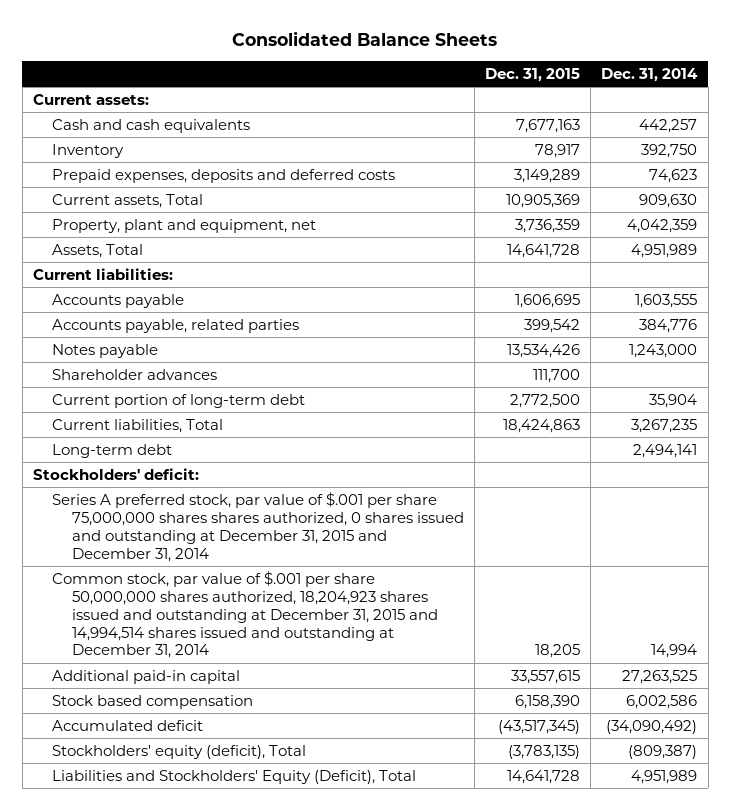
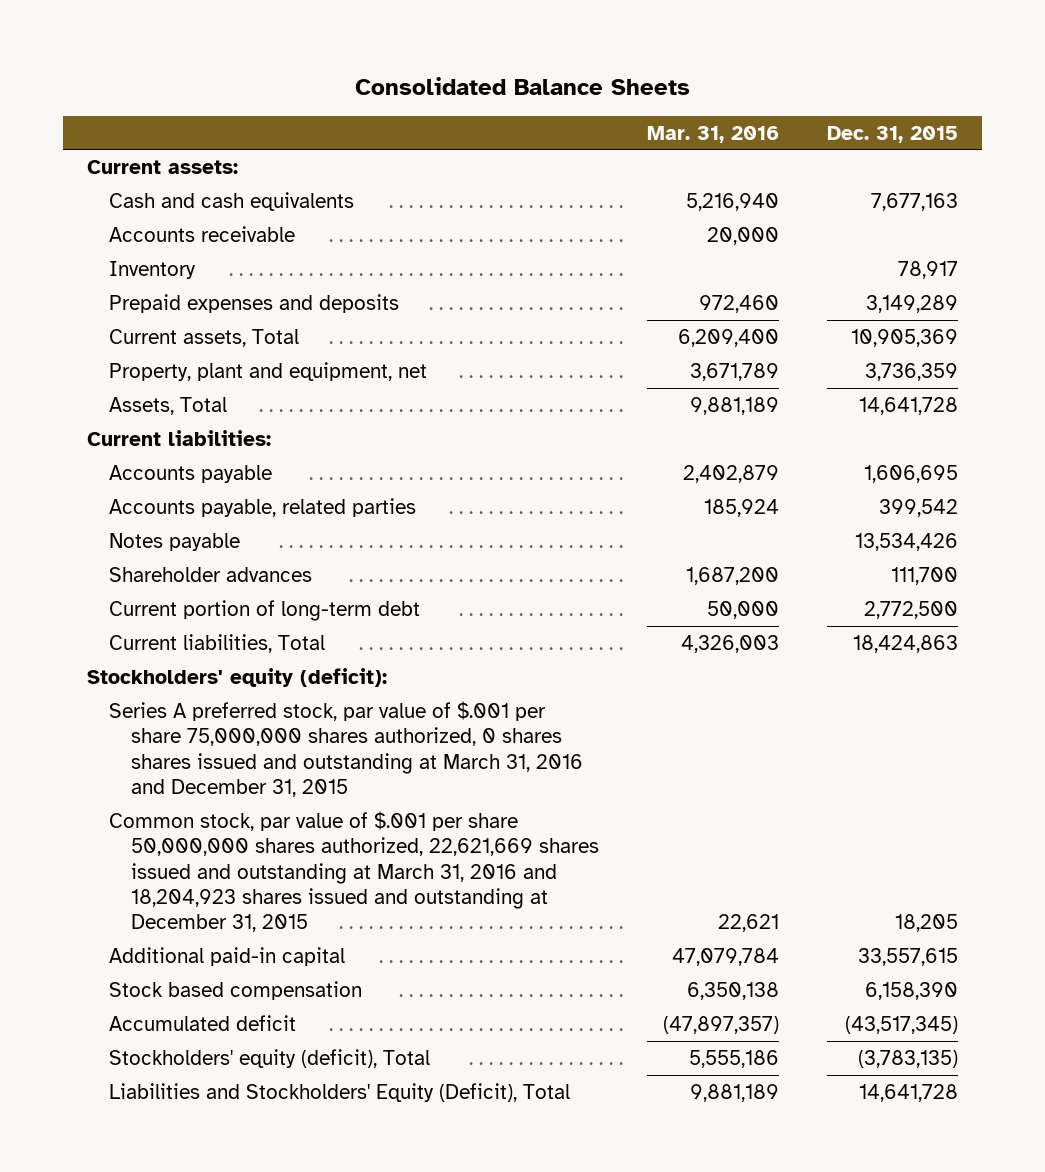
- | Dec. 31, 2015 | Dec. 31, 2014
+ | Mar. 31, 2016 | Dec. 31, 2015
+ Accounts receivable | 20,000 |
- Prepaid expenses, deposits and deferred costs | 3,149,289 | 74,623
+ Prepaid expenses and deposits | 972,460 | 3,149,289
- Long-term debt | | 2,494,141
- Stockholders' deficit:
- Series A preferred stock, par value of $.001 per share 75,000,000 shares shares authorized, 0 shares issued and outstanding at December 31, 2015 and December 31, 2014
- Common stock, par value of $.001 per share 50,000,000 shares authorized, 18,204,923 shares issued and outstanding at December 31, 2015 and 14,994,514 shares issued and outstanding at December 31, 2014 | 18,205 | 14,994
+ Stockholders' equity (deficit):
+ Series A preferred stock, par value of $.001 per share 75,000,000 shares authorized, 0 shares shares issued and outstanding at March 31, 2016 and December 31, 2015
+ Common stock, par value of $.001 per share 50,000,000 shares authorized, 22,621,669 shares issued and outstanding at March 31, 2016 and 18,204,923 shares issued and outstanding at December 31, 2015 | 22,621 | 18,205

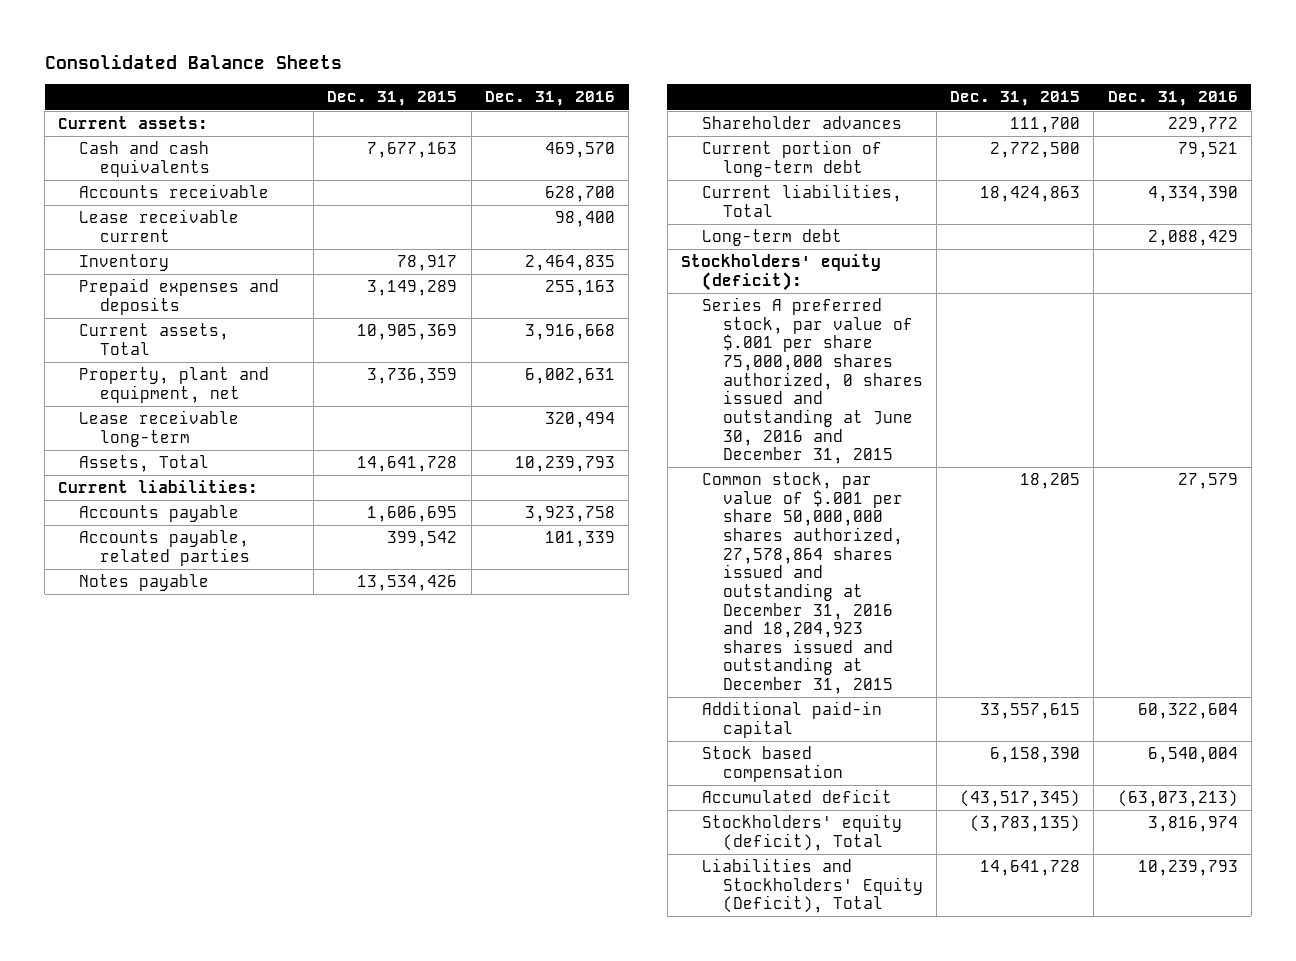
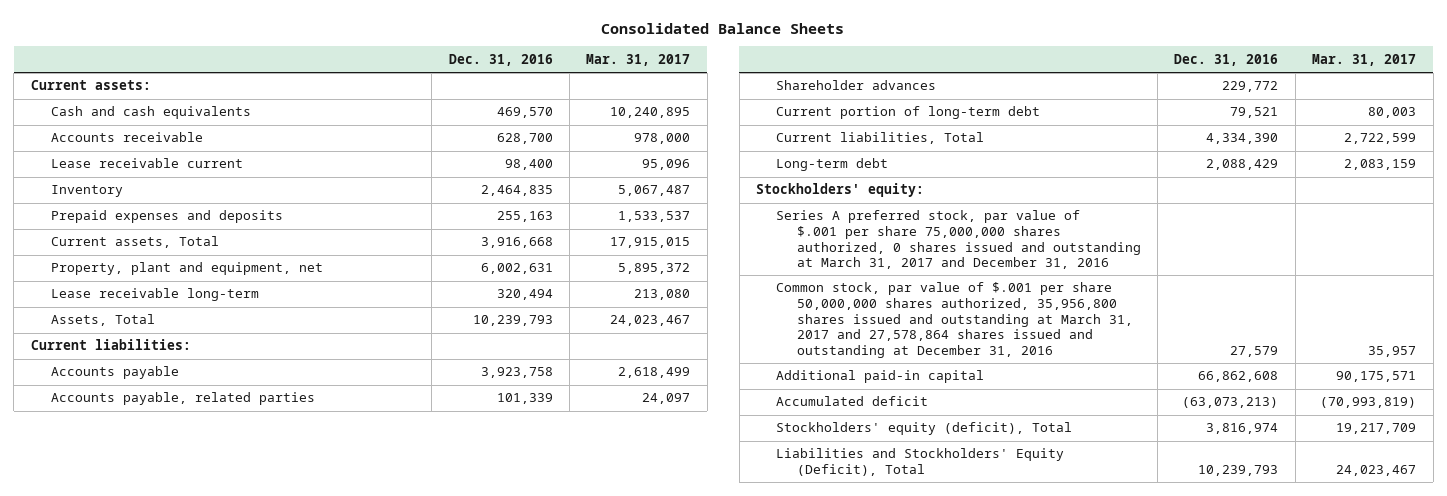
- | Dec. 31, 2015 | Dec. 31, 2016
+ | Dec. 31, 2016 | Mar. 31, 2017
- Notes payable | 13,534,426 |
- Stockholders' equity (deficit):
- Series A preferred stock, par value of $.001 per share 75,000,000 shares authorized, 0 shares issued and outstanding at June 30, 2016 and December 31, 2015
- Common stock, par value of $.001 per share 50,000,000 shares authorized, 27,578,864 shares issued and outstanding at December 31, 2016 and 18,204,923 shares issued and outstanding at December 31, 2015 | 18,205 | 27,579
- Additional paid-in capital | 33,557,615 | 60,322,604
- Stock based compensation | 6,158,390 | 6,540,004
+ Stockholders' equity:
+ Series A preferred stock, par value of $.001 per share 75,000,000 shares authorized, 0 shares issued and outstanding at March 31, 2017 and December 31, 2016
+ Common stock, par value of $.001 per share 50,000,000 shares authorized, 35,956,800 shares issued and outstanding at March 31, 2017 and 27,578,864 shares issued and outstanding at December 31, 2016 | 27,579 | 35,957
+ Additional paid-in capital | 66,862,608 | 90,175,571

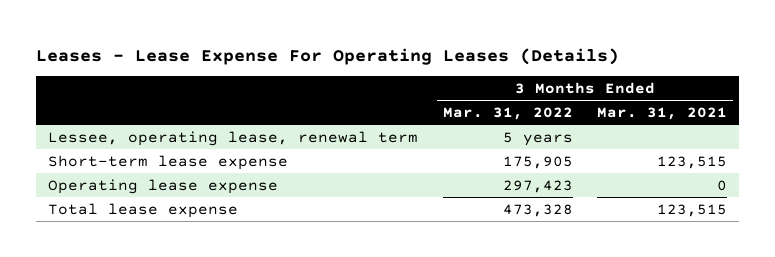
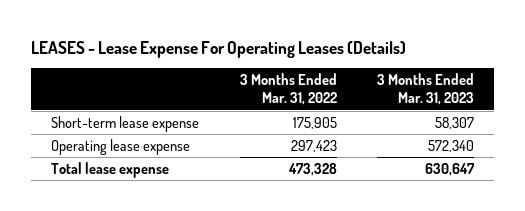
- Leases - Lease Expense For Operating Leases (Details)
+ LEASES - Lease Expense For Operating Leases (Details)
- | 3 Months Ended Mar. 31, 2022 | 3 Months Ended Mar. 31, 2021
+ | 3 Months Ended Mar. 31, 2022 | 3 Months Ended Mar. 31, 2023
- Lessee, operating lease, renewal term | 5 years |

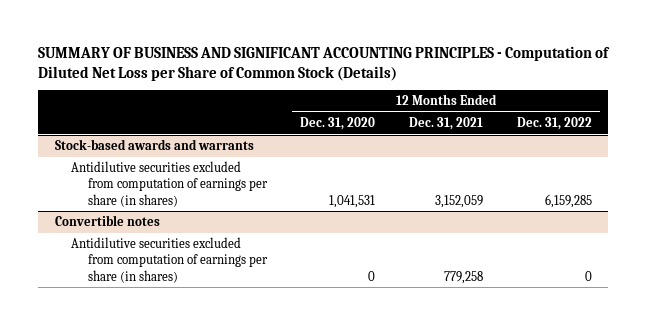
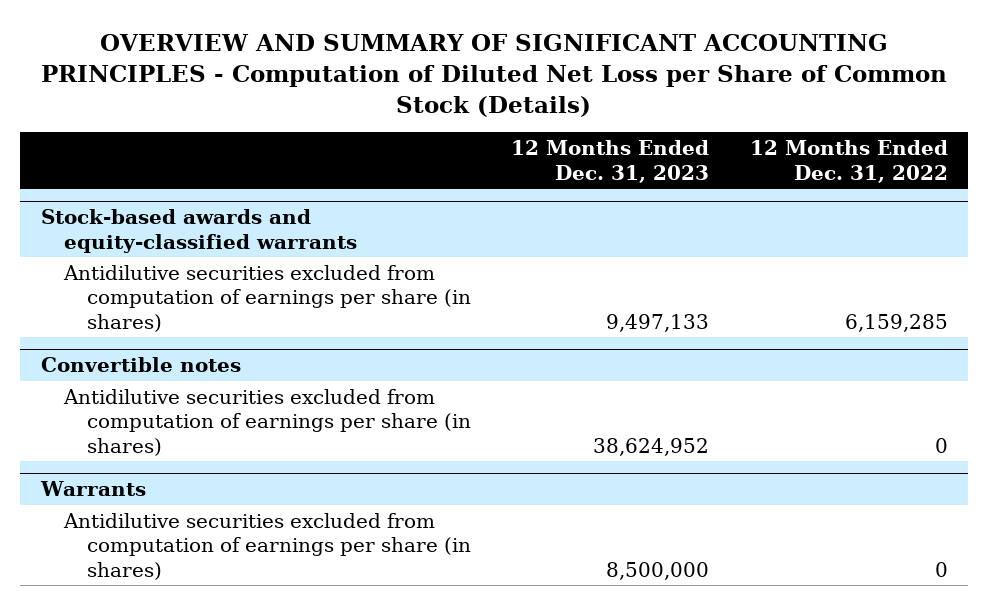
- SUMMARY OF BUSINESS AND SIGNIFICANT ACCOUNTING PRINCIPLES - Computation of Diluted Net Loss per Share of Common Stock (Details)
+ OVERVIEW AND SUMMARY OF SIGNIFICANT ACCOUNTING PRINCIPLES - Computation of Diluted Net Loss per Share of Common Stock (Details)
- | 12 Months Ended Dec. 31, 2020 | 12 Months Ended Dec. 31, 2021 | 12 Months Ended Dec. 31, 2022
+ | 12 Months Ended Dec. 31, 2023 | 12 Months Ended Dec. 31, 2022
- Stock-based awards and warrants
+ Stock-based awards and equity-classified warrants
+ Warrants
+ Antidilutive securities excluded from computation of earnings per share (in shares) | 8,500,000 | 0

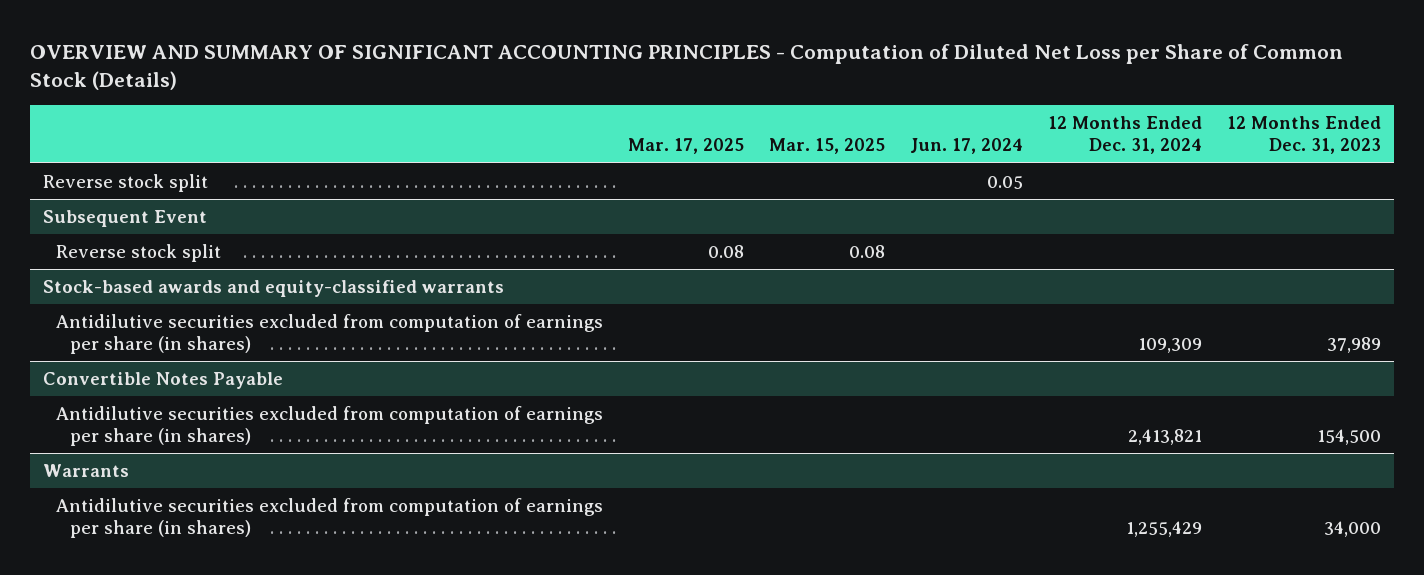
- | 12 Months Ended Dec. 31, 2023 | 12 Months Ended Dec. 31, 2022
+ | Mar. 17, 2025 | Mar. 15, 2025 | Jun. 17, 2024 | 12 Months Ended Dec. 31, 2024 | 12 Months Ended Dec. 31, 2023
+ Reverse stock split | | | 0.05 | |
+ Subsequent Event
+ Reverse stock split | 0.08 | 0.08 | | |
@ Stock-based awards and equity-classified warrants
- Antidilutive securities excluded from computation of earnings per share (in shares) | 9,497,133 | 6,159,285
- Convertible notes
- Antidilutive securities excluded from computation of earnings per share (in shares) | 38,624,952 | 0
@ Stock-based awards and equity-classified warrants
+ Antidilutive securities excluded from computation of earnings per share (in shares) | | | | 109,309 | 37,989
+ Convertible Notes Payable
+ Antidilutive securities excluded from computation of earnings per share (in shares) | | | | 2,413,821 | 154,500
@ Warrants
- Antidilutive securities excluded from computation of earnings per share (in shares) | 8,500,000 | 0
+ Antidilutive securities excluded from computation of earnings per share (in shares) | | | | 1,255,429 | 34,000

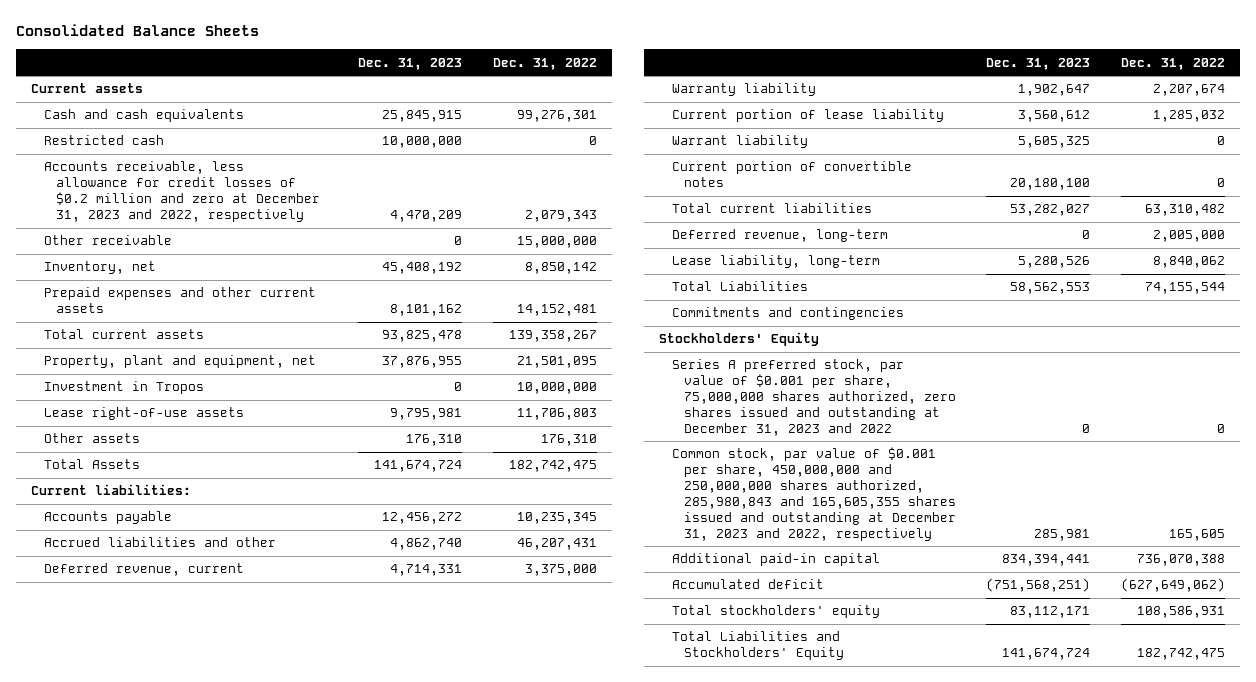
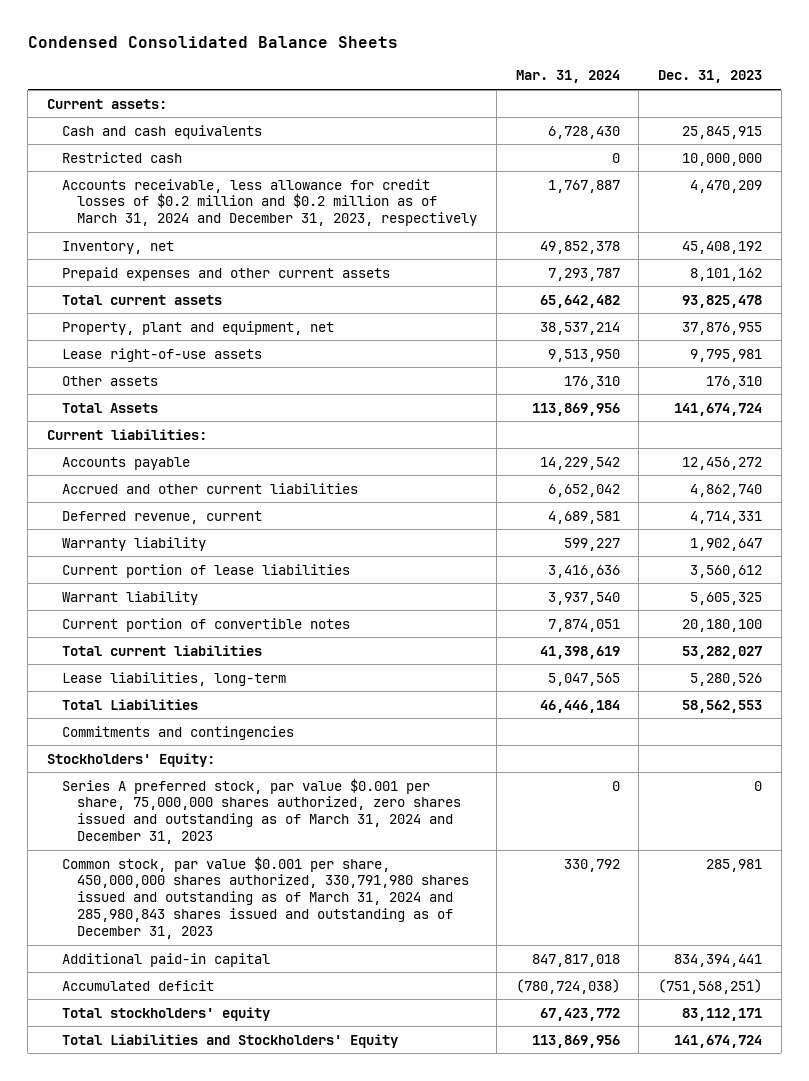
- Consolidated Balance Sheets
+ Condensed Consolidated Balance Sheets
- | Dec. 31, 2023 | Dec. 31, 2022
+ | Mar. 31, 2024 | Dec. 31, 2023
- Current assets
+ Current assets:
- Accounts receivable, less allowance for credit losses of $0.2 million and zero at December 31, 2023 and 2022, respectively | 4,470,209 | 2,079,343
- Other receivable | 0 | 15,000,000
+ Accounts receivable, less allowance for credit losses of $0.2 million and $0.2 million as of March 31, 2024 and December 31, 2023, respectively | 1,767,887 | 4,470,209
- Investment in Tropos | 0 | 10,000,000
- Accrued liabilities and other | 4,862,740 | 46,207,431
+ Accrued and other current liabilities | 6,652,042 | 4,862,740
- Current portion of lease liability | 3,560,612 | 1,285,032
+ Current portion of lease liabilities | 3,416,636 | 3,560,612
- Deferred revenue, long-term | 0 | 2,005,000
- Lease liability, long-term | 5,280,526 | 8,840,062
+ Lease liabilities, long-term | 5,047,565 | 5,280,526
- Stockholders' Equity
- Series A preferred stock, par value of $0.001 per share, 75,000,000 shares authorized, zero shares issued and outstanding at December 31, 2023 and 2022 | 0 | 0
- Common stock, par value of $0.001 per share, 450,000,000 and 250,000,000 shares authorized, 285,980,843 and 165,605,355 shares issued and outstanding at December 31, 2023 and 2022, respectively | 285,981 | 165,605
+ Stockholders' Equity:
+ Series A preferred stock, par value $0.001 per share, 75,000,000 shares authorized, zero shares issued and outstanding as of March 31, 2024 and December 31, 2023 | 0 | 0
+ Common stock, par value $0.001 per share, 450,000,000 shares authorized, 330,791,980 shares issued and outstanding as of March 31, 2024 and 285,980,843 shares issued and outstanding as of December 31, 2023 | 330,792 | 285,981

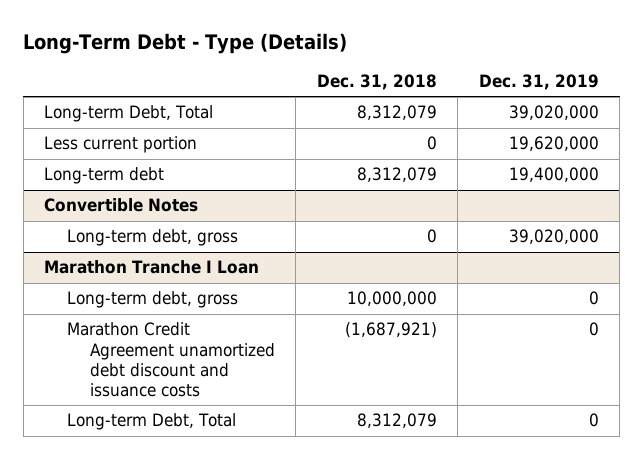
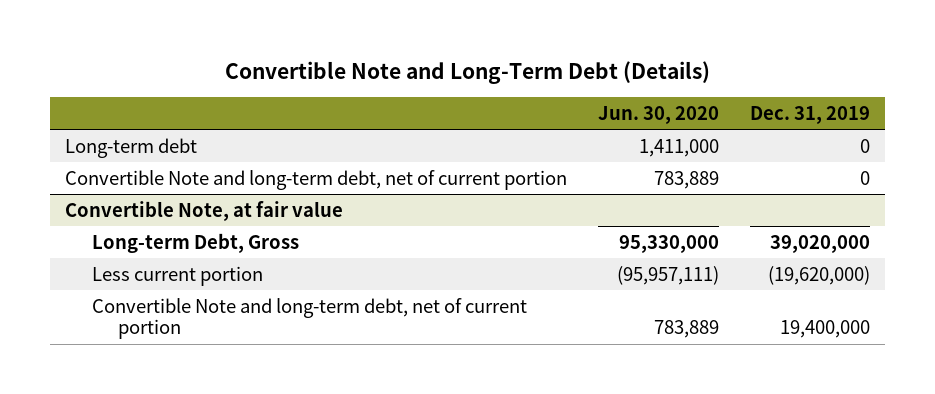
- Long-Term Debt - Type (Details)
+ Convertible Note and Long-Term Debt (Details)
- | Dec. 31, 2018 | Dec. 31, 2019
+ | Jun. 30, 2020 | Dec. 31, 2019
- Long-term Debt, Total | 8,312,079 | 39,020,000
- Less current portion | 0 | 19,620,000
- Long-term debt | 8,312,079 | 19,400,000
- Convertible Notes
- Long-term debt, gross | 0 | 39,020,000
- Marathon Tranche I Loan
- Long-term debt, gross | 10,000,000 | 0
- Marathon Credit Agreement unamortized debt discount and issuance costs | (1,687,921) | 0
- Long-term Debt, Total | 8,312,079 | 0
+ Long-term debt | 1,411,000 | 0
+ Convertible Note and long-term debt, net of current portion | 783,889 | 0
+ Convertible Note, at fair value
+ Long-term Debt, Gross | 95,330,000 | 39,020,000
+ Less current portion | (95,957,111) | (19,620,000)
+ Convertible Note and long-term debt, net of current portion | 783,889 | 19,400,000

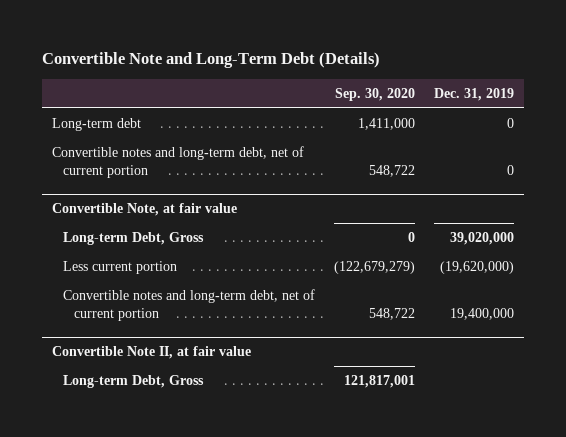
- | Jun. 30, 2020 | Dec. 31, 2019
+ | Sep. 30, 2020 | Dec. 31, 2019
- Convertible Note and long-term debt, net of current portion | 783,889 | 0
+ Convertible notes and long-term debt, net of current portion | 548,722 | 0
@ Convertible Note, at fair value
- Convertible Note and long-term debt, net of current portion | 783,889 | 19,400,000
+ Convertible notes and long-term debt, net of current portion | 548,722 | 19,400,000
+ Convertible Note II, at fair value
+ Long-term Debt, Gross | 121,817,001 |

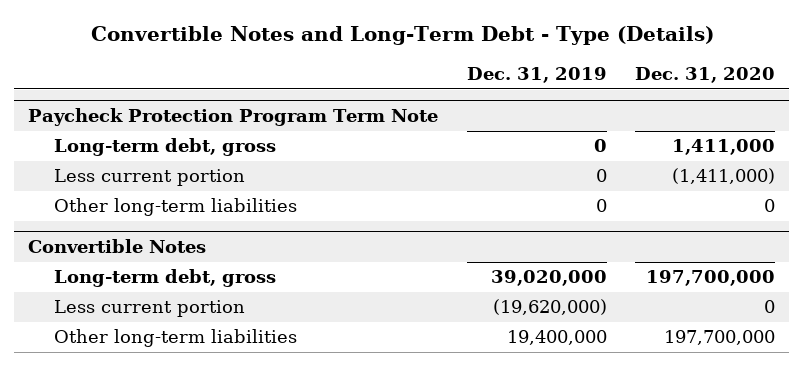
- Convertible Note and Long-Term Debt (Details)
+ Convertible Notes and Long-Term Debt - Type (Details)
- | Sep. 30, 2020 | Dec. 31, 2019
+ | Dec. 31, 2019 | Dec. 31, 2020
- Long-term debt | 1,411,000 | 0
- Convertible notes and long-term debt, net of current portion | 548,722 | 0
- Convertible Note, at fair value
- Long-term Debt, Gross | 0 | 39,020,000
+ Paycheck Protection Program Term Note
+ Long-term debt, gross | 0 | 1,411,000
+ Less current portion | 0 | (1,411,000)
+ Other long-term liabilities | 0 | 0
+ Convertible Notes
+ Long-term debt, gross | 39,020,000 | 197,700,000
- Convertible notes and long-term debt, net of current portion | 548,722 | 19,400,000
- Convertible Note II, at fair value
- Long-term Debt, Gross | 121,817,001 |
+ Other long-term liabilities | 19,400,000 | 197,700,000

